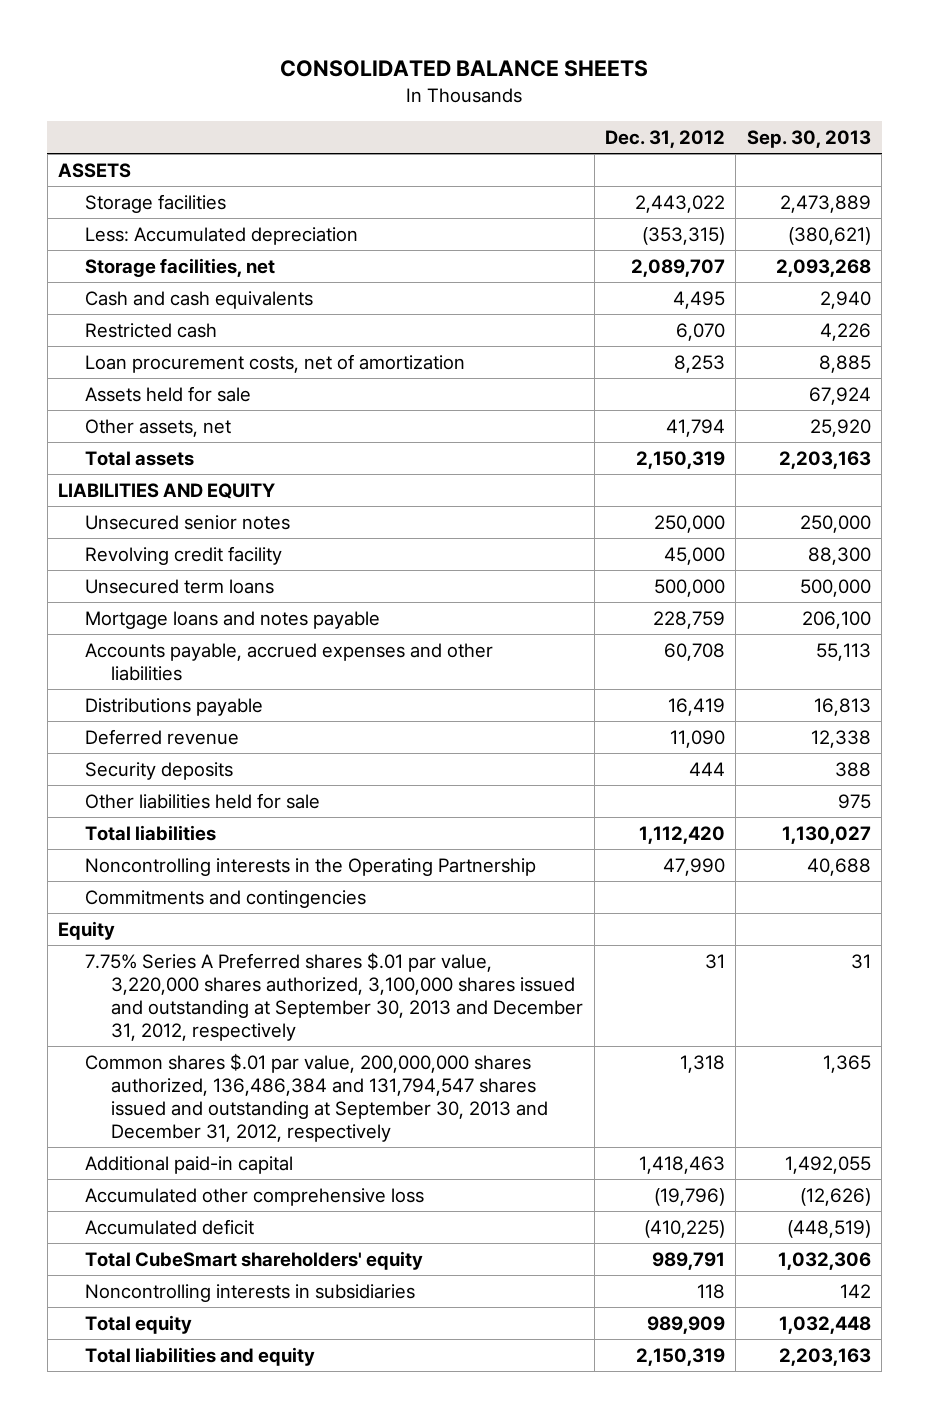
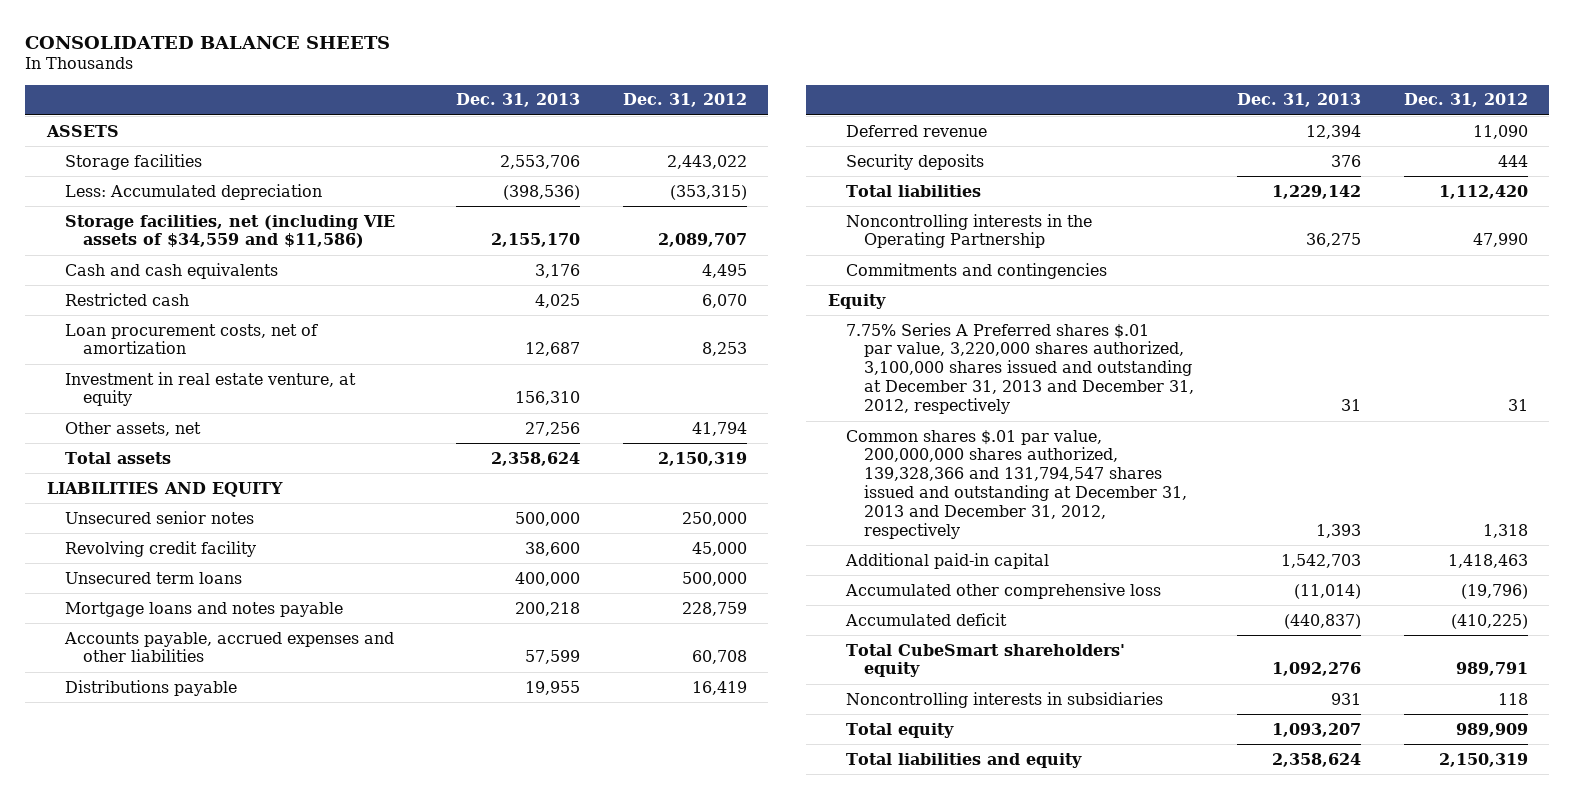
- | Dec. 31, 2012 | Sep. 30, 2013
+ | Dec. 31, 2013 | Dec. 31, 2012
- Storage facilities, net | 2,089,707 | 2,093,268
+ Storage facilities, net (including VIE assets of $34,559 and $11,586) | 2,155,170 | 2,089,707
- Assets held for sale | | 67,924
+ Investment in real estate venture, at equity | 156,310 |
- Other liabilities held for sale | | 975
- 7.75% Series A Preferred shares $.01 par value, 3,220,000 shares authorized, 3,100,000 shares issued and outstanding at September 30, 2013 and December 31, 2012, respectively | 31 | 31
- Common shares $.01 par value, 200,000,000 shares authorized, 136,486,384 and 131,794,547 shares issued and outstanding at September 30, 2013 and December 31, 2012, respectively | 1,318 | 1,365
+ 7.75% Series A Preferred shares $.01 par value, 3,220,000 shares authorized, 3,100,000 shares issued and outstanding at December 31, 2013 and December 31, 2012, respectively | 31 | 31
+ Common shares $.01 par value, 200,000,000 shares authorized, 139,328,366 and 131,794,547 shares issued and outstanding at December 31, 2013 and December 31, 2012, respectively | 1,393 | 1,318

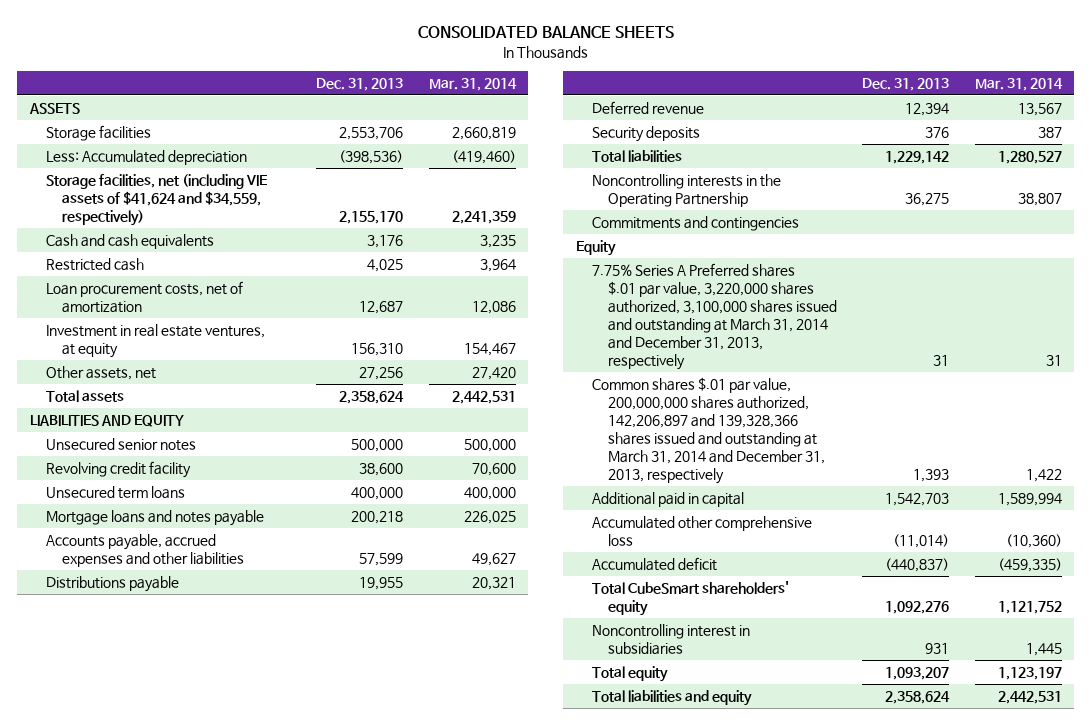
- | Dec. 31, 2013 | Dec. 31, 2012
+ | Dec. 31, 2013 | Mar. 31, 2014
- Storage facilities, net (including VIE assets of $34,559 and $11,586) | 2,155,170 | 2,089,707
+ Storage facilities, net (including VIE assets of $41,624 and $34,559, respectively) | 2,155,170 | 2,241,359
- Investment in real estate venture, at equity | 156,310 |
+ Investment in real estate ventures, at equity | 156,310 | 154,467
- 7.75% Series A Preferred shares $.01 par value, 3,220,000 shares authorized, 3,100,000 shares issued and outstanding at December 31, 2013 and December 31, 2012, respectively | 31 | 31
- Common shares $.01 par value, 200,000,000 shares authorized, 139,328,366 and 131,794,547 shares issued and outstanding at December 31, 2013 and December 31, 2012, respectively | 1,393 | 1,318
- Additional paid-in capital | 1,542,703 | 1,418,463
+ 7.75% Series A Preferred shares $.01 par value, 3,220,000 shares authorized, 3,100,000 shares issued and outstanding at March 31, 2014 and December 31, 2013, respectively | 31 | 31
+ Common shares $.01 par value, 200,000,000 shares authorized, 142,206,897 and 139,328,366 shares issued and outstanding at March 31, 2014 and December 31, 2013, respectively | 1,393 | 1,422
+ Additional paid in capital | 1,542,703 | 1,589,994
- Noncontrolling interests in subsidiaries | 931 | 118
+ Noncontrolling interest in subsidiaries | 931 | 1,445

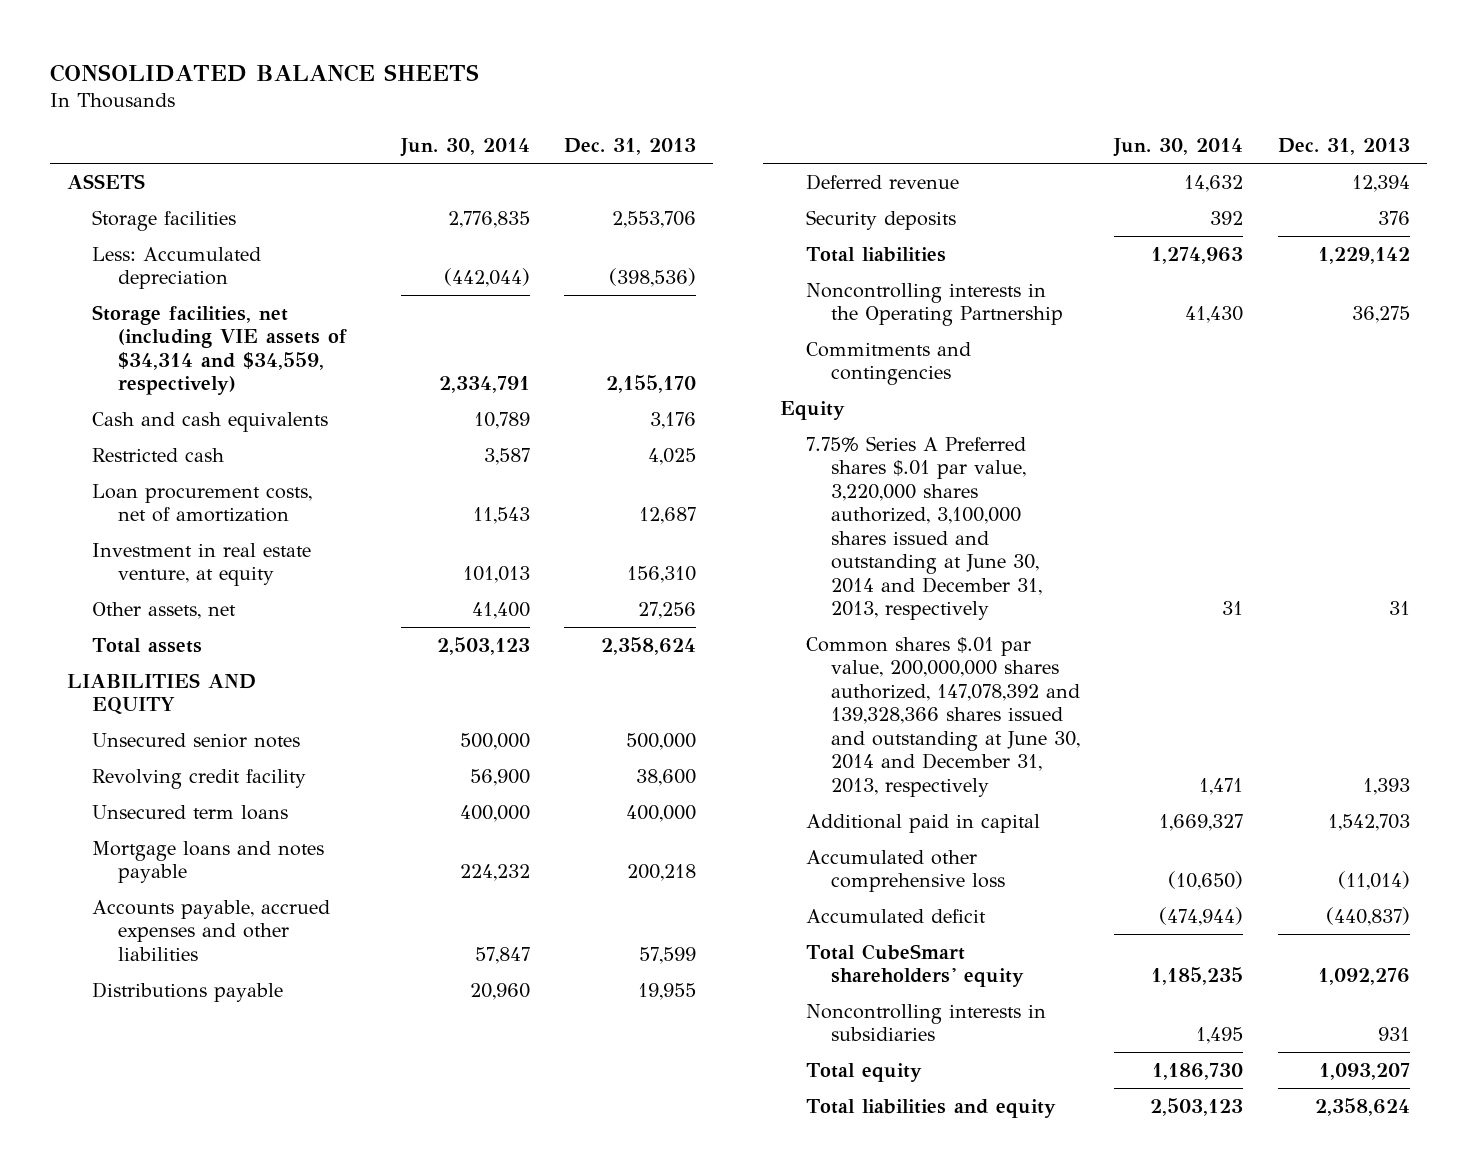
- | Dec. 31, 2013 | Mar. 31, 2014
+ | Jun. 30, 2014 | Dec. 31, 2013
- Storage facilities, net (including VIE assets of $41,624 and $34,559, respectively) | 2,155,170 | 2,241,359
+ Storage facilities, net (including VIE assets of $34,314 and $34,559, respectively) | 2,334,791 | 2,155,170
- Investment in real estate ventures, at equity | 156,310 | 154,467
+ Investment in real estate venture, at equity | 101,013 | 156,310
- 7.75% Series A Preferred shares $.01 par value, 3,220,000 shares authorized, 3,100,000 shares issued and outstanding at March 31, 2014 and December 31, 2013, respectively | 31 | 31
- Common shares $.01 par value, 200,000,000 shares authorized, 142,206,897 and 139,328,366 shares issued and outstanding at March 31, 2014 and December 31, 2013, respectively | 1,393 | 1,422
+ 7.75% Series A Preferred shares $.01 par value, 3,220,000 shares authorized, 3,100,000 shares issued and outstanding at June 30, 2014 and December 31, 2013, respectively | 31 | 31
+ Common shares $.01 par value, 200,000,000 shares authorized, 147,078,392 and 139,328,366 shares issued and outstanding at June 30, 2014 and December 31, 2013, respectively | 1,471 | 1,393
- Noncontrolling interest in subsidiaries | 931 | 1,445
+ Noncontrolling interests in subsidiaries | 1,495 | 931

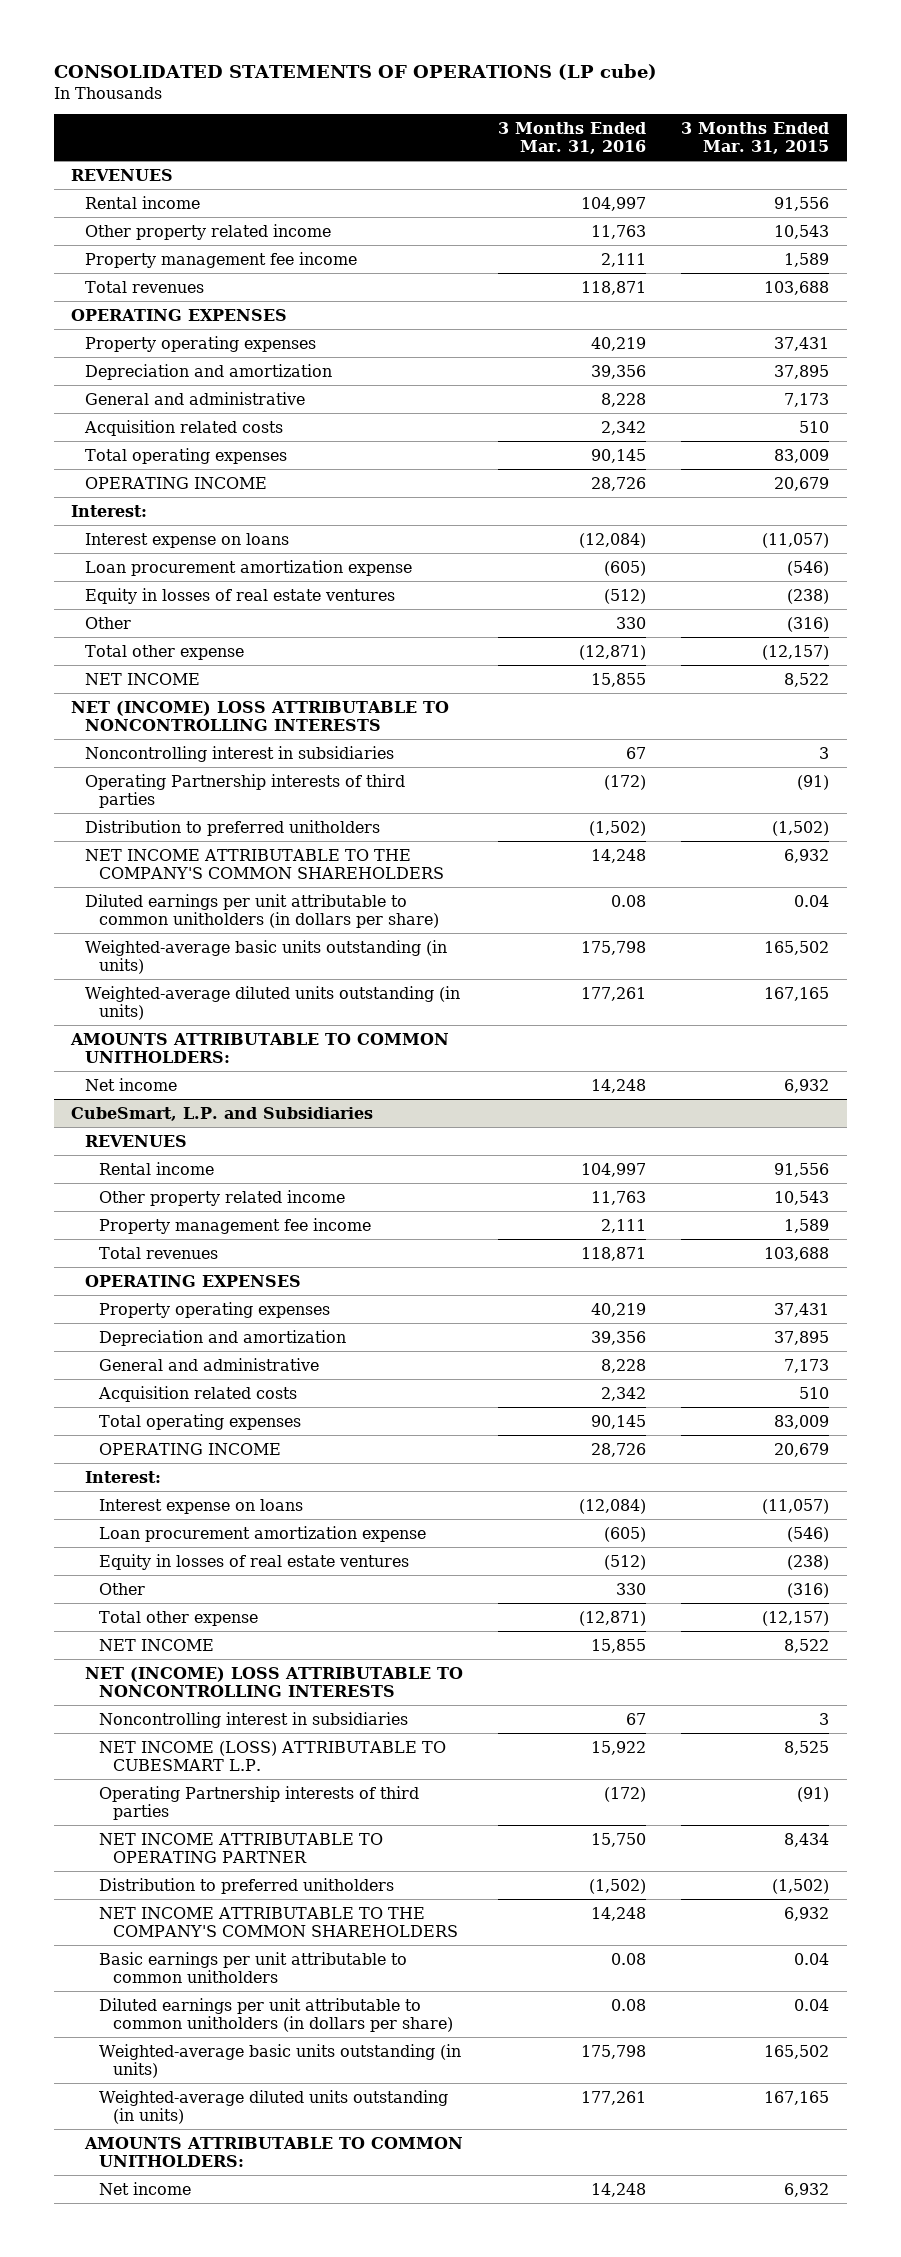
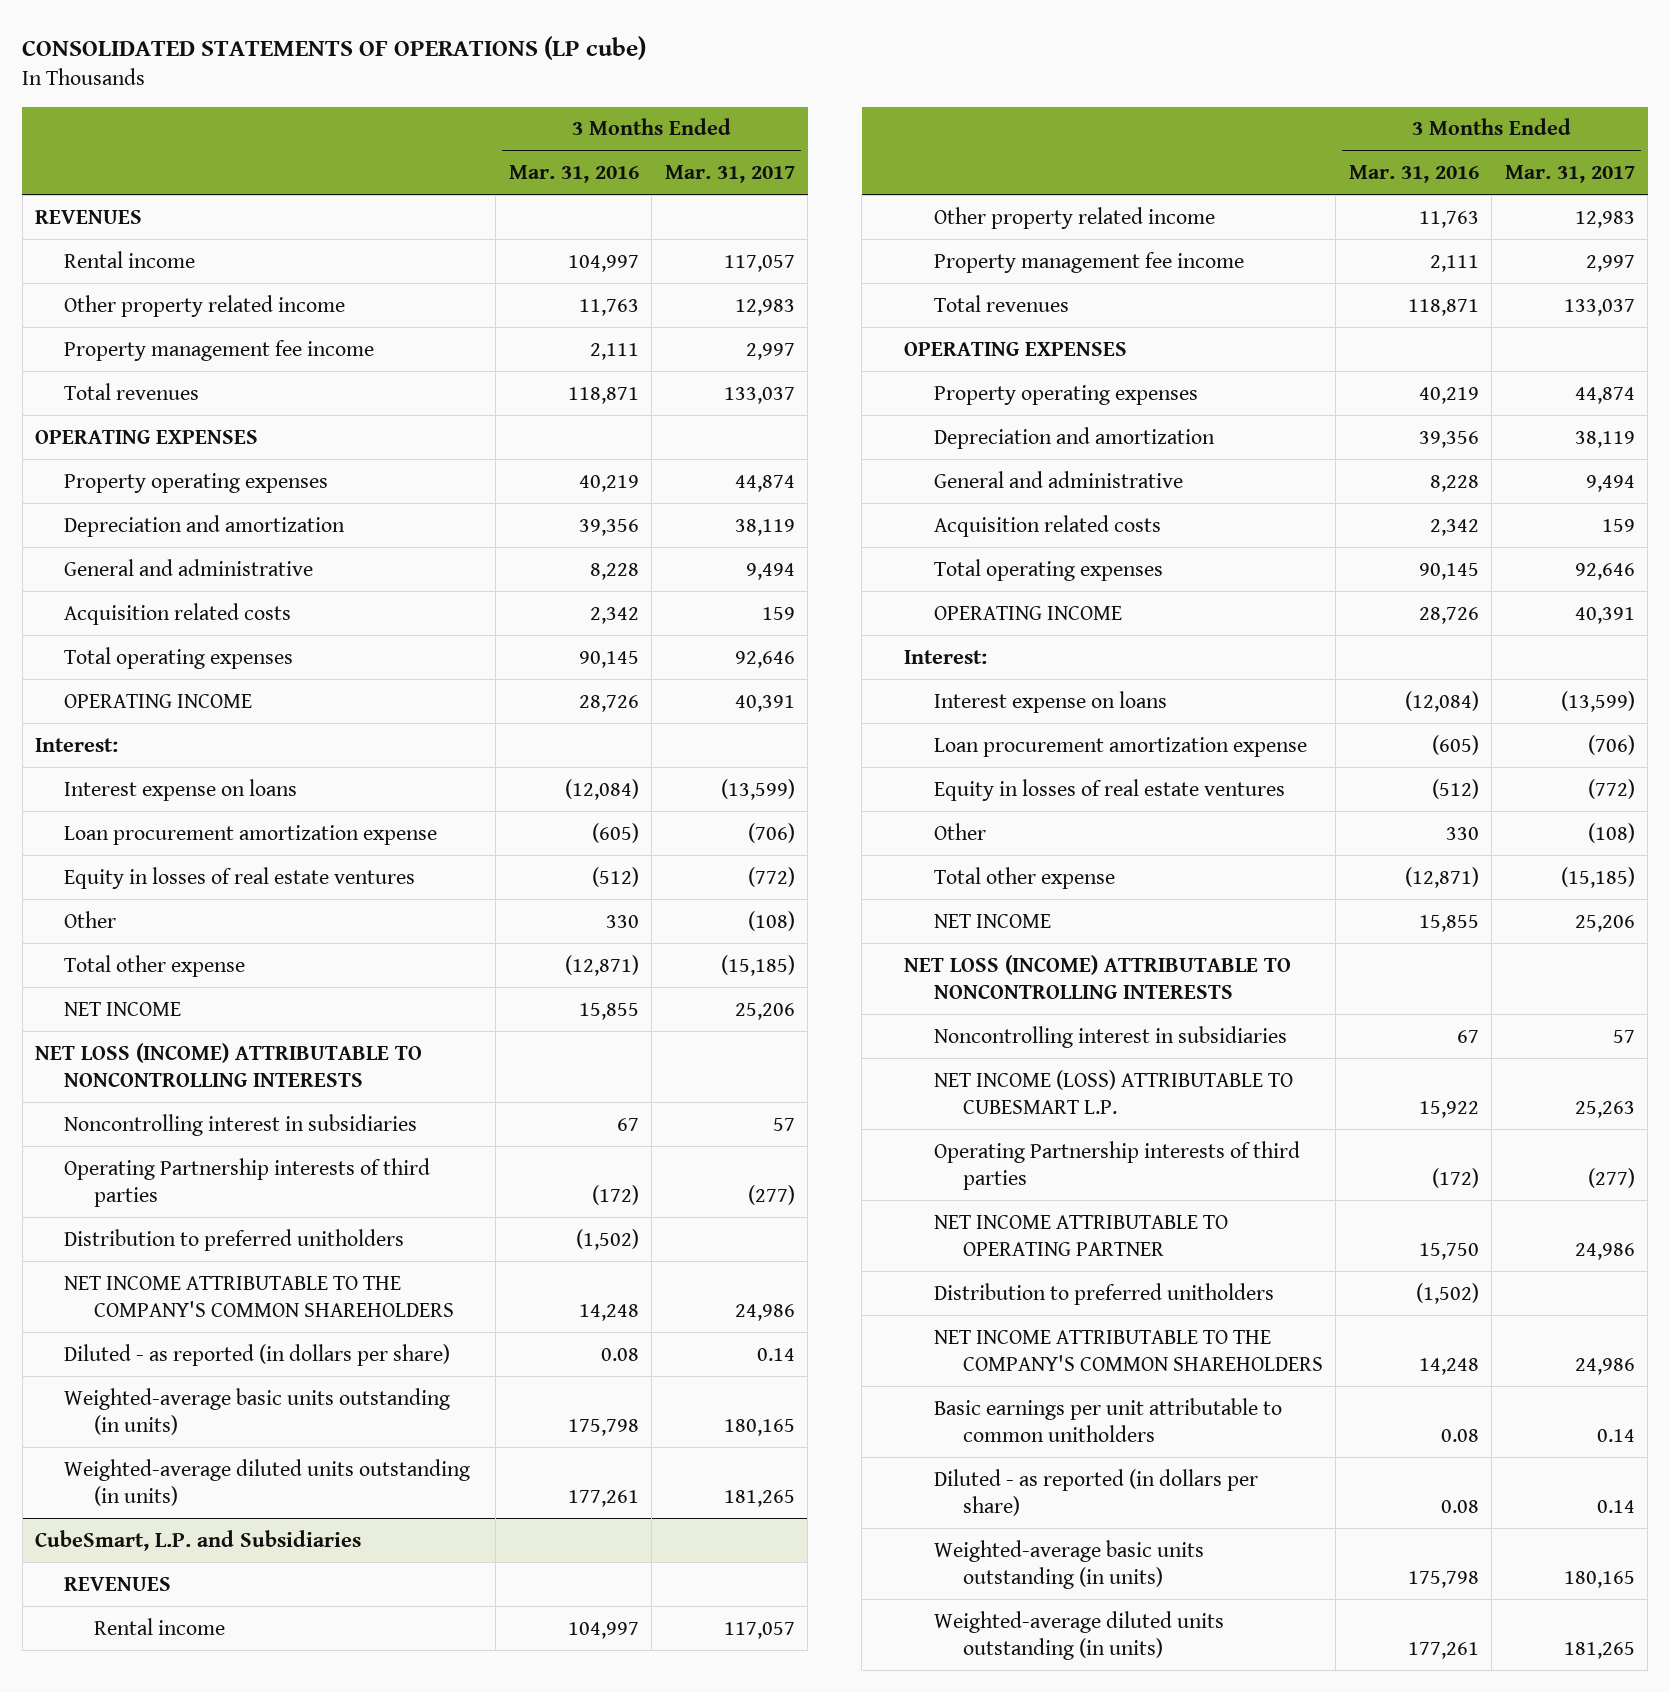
- | 3 Months Ended Mar. 31, 2016 | 3 Months Ended Mar. 31, 2015
+ | 3 Months Ended Mar. 31, 2016 | 3 Months Ended Mar. 31, 2017
- NET (INCOME) LOSS ATTRIBUTABLE TO NONCONTROLLING INTERESTS
+ NET LOSS (INCOME) ATTRIBUTABLE TO NONCONTROLLING INTERESTS
- Diluted earnings per unit attributable to common unitholders (in dollars per share) | 0.08 | 0.04
+ Diluted - as reported (in dollars per share) | 0.08 | 0.14
- AMOUNTS ATTRIBUTABLE TO COMMON UNITHOLDERS:
- Net income | 14,248 | 6,932
@ CubeSmart, L.P. and Subsidiaries
- NET (INCOME) LOSS ATTRIBUTABLE TO NONCONTROLLING INTERESTS
+ NET LOSS (INCOME) ATTRIBUTABLE TO NONCONTROLLING INTERESTS
- Diluted earnings per unit attributable to common unitholders (in dollars per share) | 0.08 | 0.04
+ Diluted - as reported (in dollars per share) | 0.08 | 0.14
- AMOUNTS ATTRIBUTABLE TO COMMON UNITHOLDERS:
- Net income | 14,248 | 6,932

